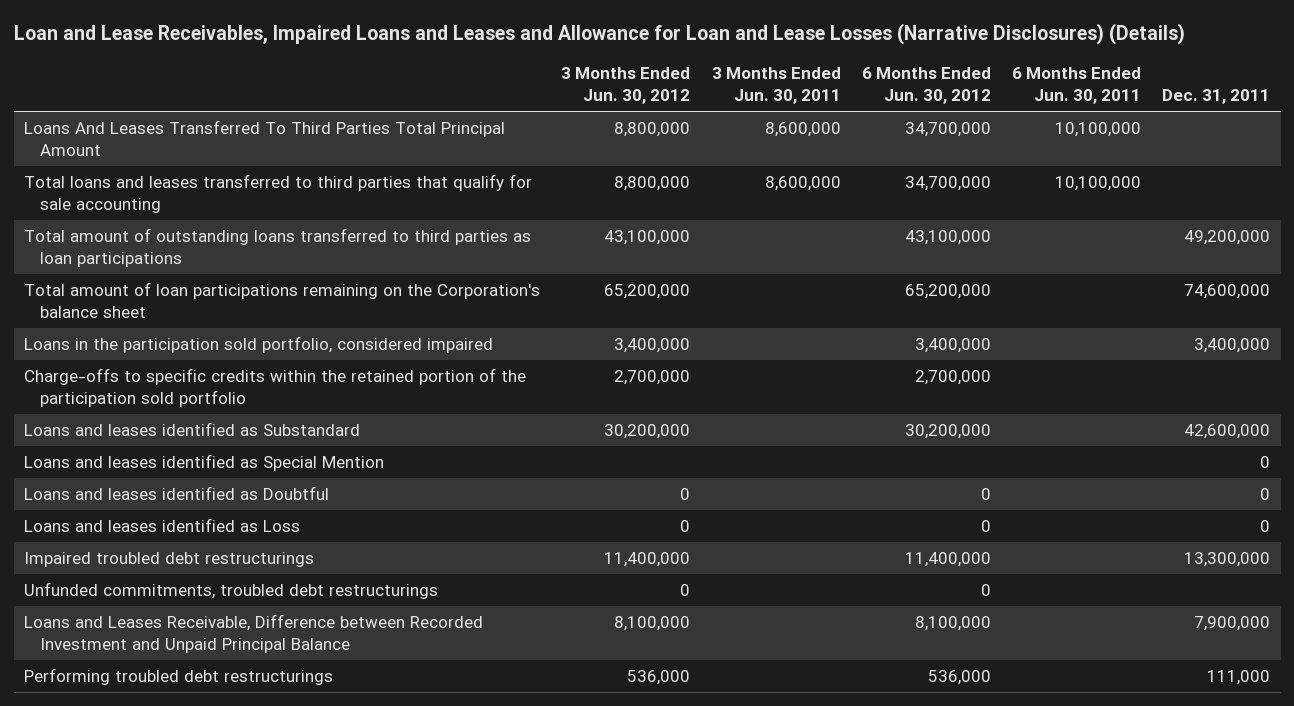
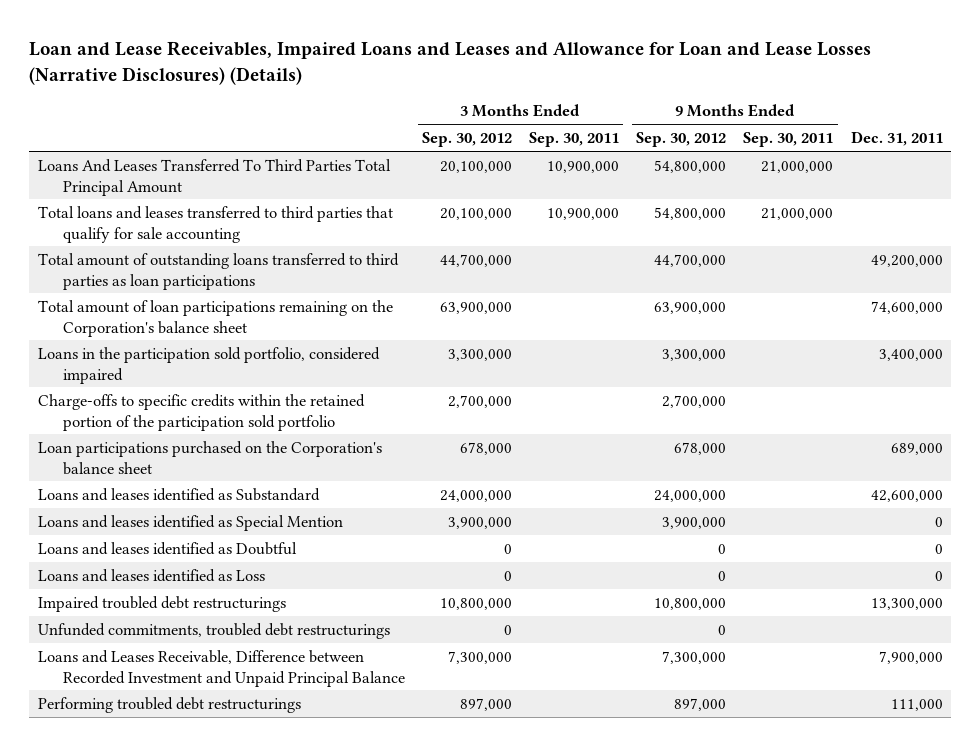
- | 3 Months Ended Jun. 30, 2012 | 3 Months Ended Jun. 30, 2011 | 6 Months Ended Jun. 30, 2012 | 6 Months Ended Jun. 30, 2011 | Dec. 31, 2011
+ | 3 Months Ended Sep. 30, 2012 | 3 Months Ended Sep. 30, 2011 | 9 Months Ended Sep. 30, 2012 | 9 Months Ended Sep. 30, 2011 | Dec. 31, 2011
+ Loan participations purchased on the Corporation's balance sheet | 678,000 | | 678,000 | | 689,000

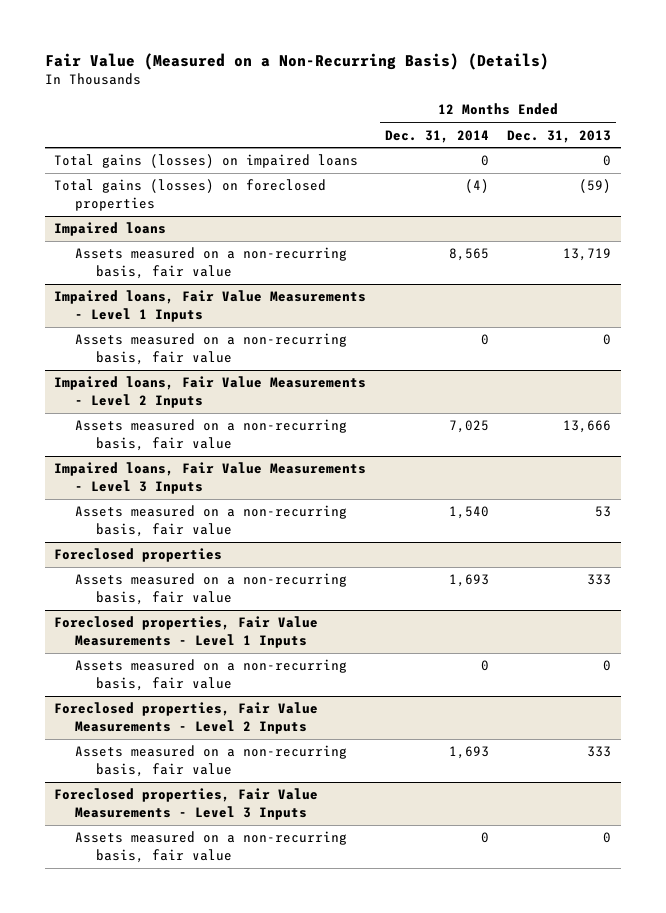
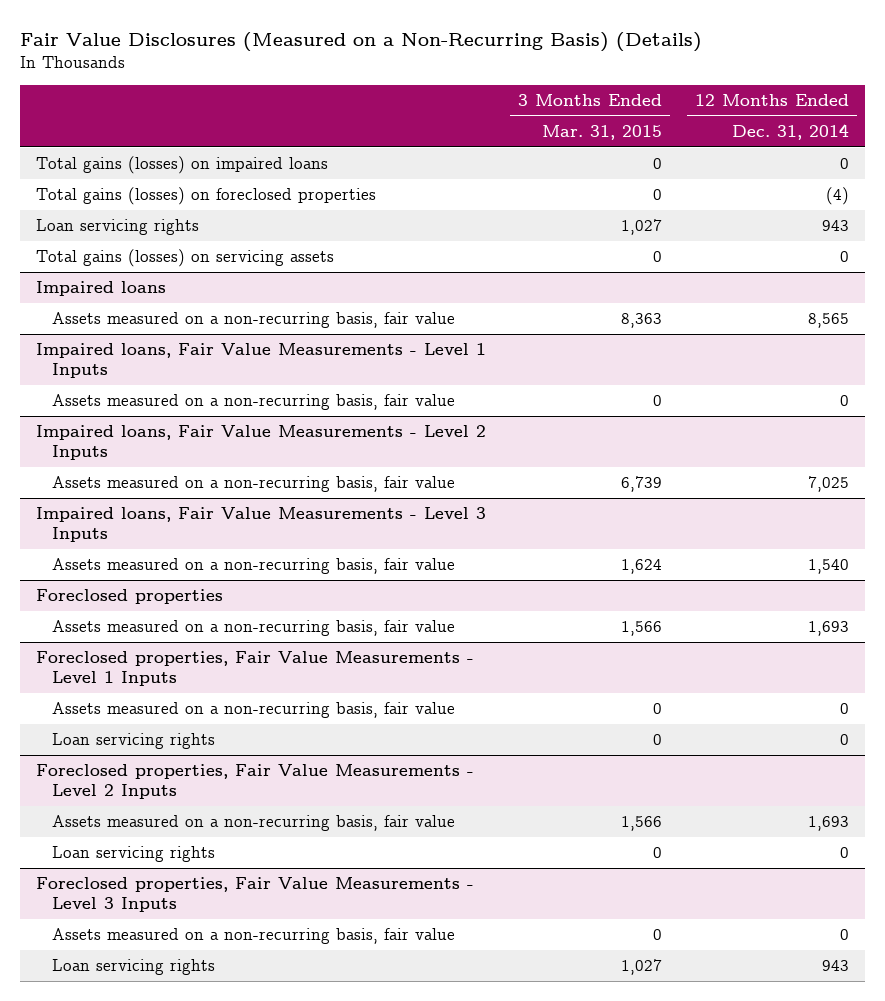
- Fair Value (Measured on a Non-Recurring Basis) (Details)
+ Fair Value Disclosures (Measured on a Non-Recurring Basis) (Details)
- | 12 Months Ended Dec. 31, 2014 | 12 Months Ended Dec. 31, 2013
+ | 3 Months Ended Mar. 31, 2015 | 12 Months Ended Dec. 31, 2014
+ Loan servicing rights | 1,027 | 943
+ Total gains (losses) on servicing assets | 0 | 0
@ Foreclosed properties, Fair Value Measurements - Level 1 Inputs
+ Loan servicing rights | 0 | 0
@ Foreclosed properties, Fair Value Measurements - Level 2 Inputs
+ Loan servicing rights | 0 | 0
@ Foreclosed properties, Fair Value Measurements - Level 3 Inputs
+ Loan servicing rights | 1,027 | 943

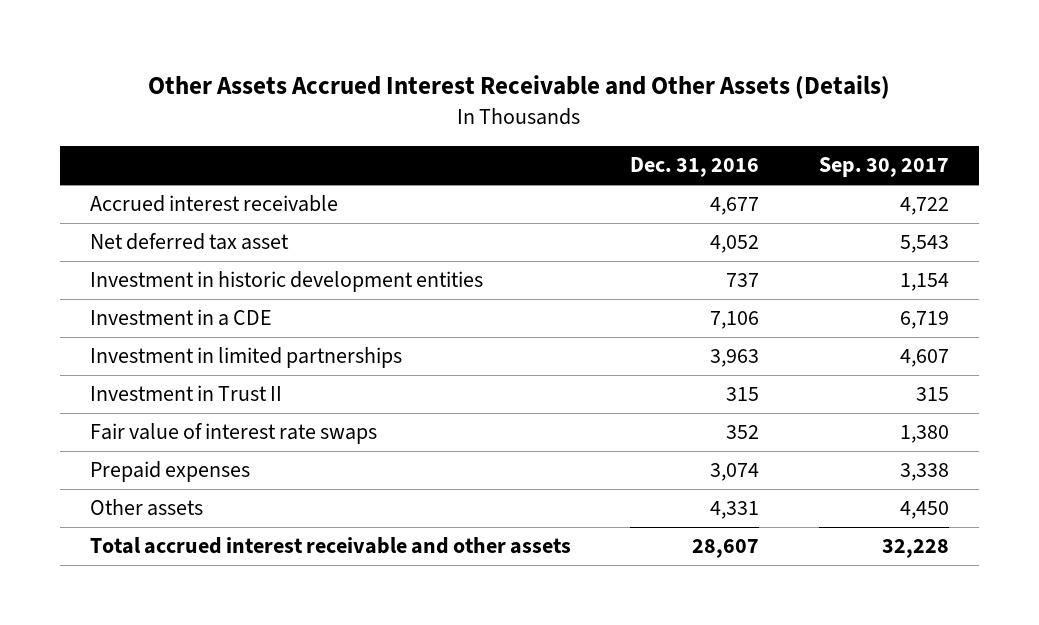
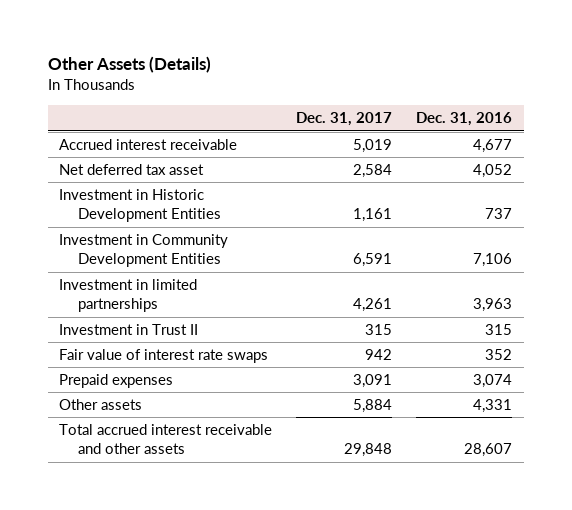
- Other Assets Accrued Interest Receivable and Other Assets (Details)
+ Other Assets (Details)
- | Dec. 31, 2016 | Sep. 30, 2017
+ | Dec. 31, 2017 | Dec. 31, 2016
- Investment in historic development entities | 737 | 1,154
- Investment in a CDE | 7,106 | 6,719
+ Investment in Historic Development Entities | 1,161 | 737
+ Investment in Community Development Entities | 6,591 | 7,106

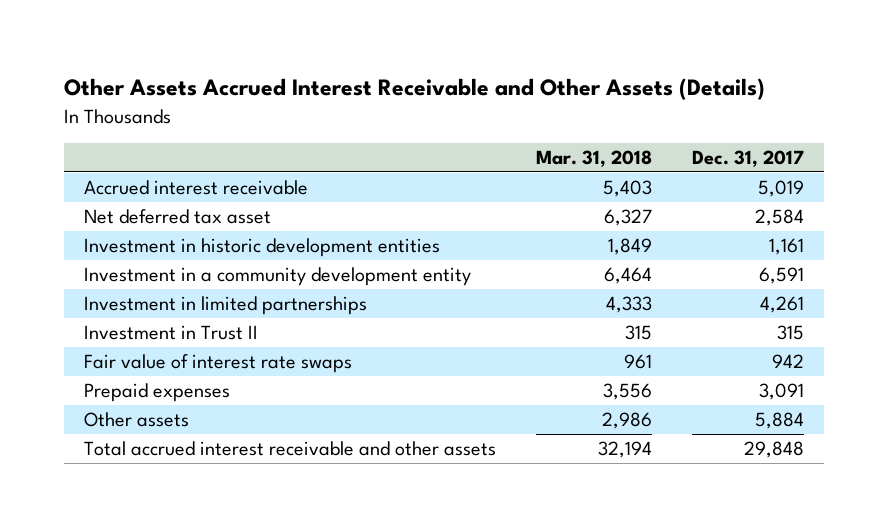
- Other Assets (Details)
+ Other Assets Accrued Interest Receivable and Other Assets (Details)
- | Dec. 31, 2017 | Dec. 31, 2016
+ | Mar. 31, 2018 | Dec. 31, 2017
- Investment in Historic Development Entities | 1,161 | 737
- Investment in Community Development Entities | 6,591 | 7,106
+ Investment in historic development entities | 1,849 | 1,161
+ Investment in a community development entity | 6,464 | 6,591

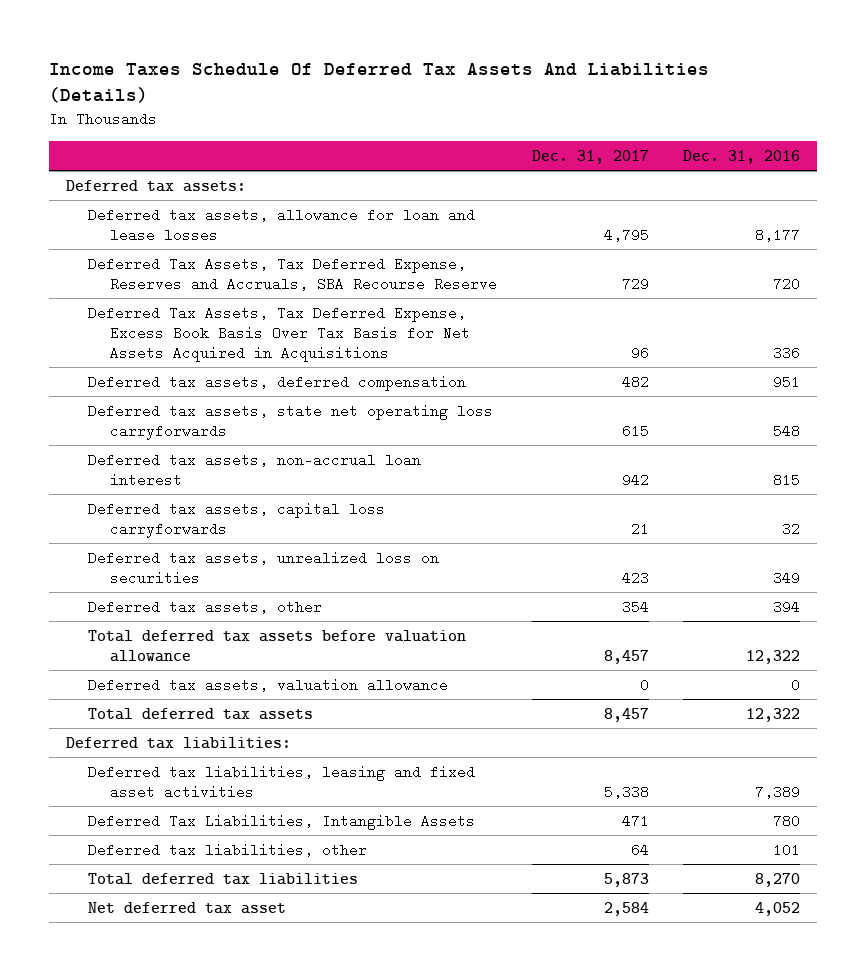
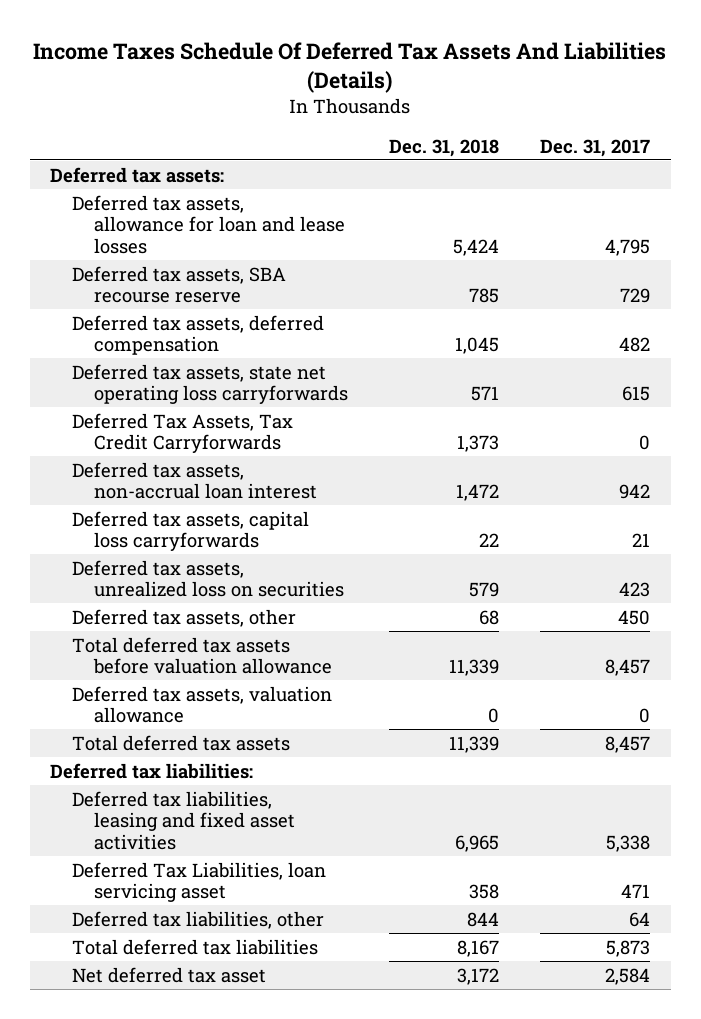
- | Dec. 31, 2017 | Dec. 31, 2016
+ | Dec. 31, 2018 | Dec. 31, 2017
- Deferred Tax Assets, Tax Deferred Expense, Reserves and Accruals, SBA Recourse Reserve | 729 | 720
- Deferred Tax Assets, Tax Deferred Expense, Excess Book Basis Over Tax Basis for Net Assets Acquired in Acquisitions | 96 | 336
+ Deferred tax assets, SBA recourse reserve | 785 | 729
+ Deferred Tax Assets, Tax Credit Carryforwards | 1,373 | 0
- Deferred tax assets, other | 354 | 394
+ Deferred tax assets, other | 68 | 450
- Deferred Tax Liabilities, Intangible Assets | 471 | 780
+ Deferred Tax Liabilities, loan servicing asset | 358 | 471

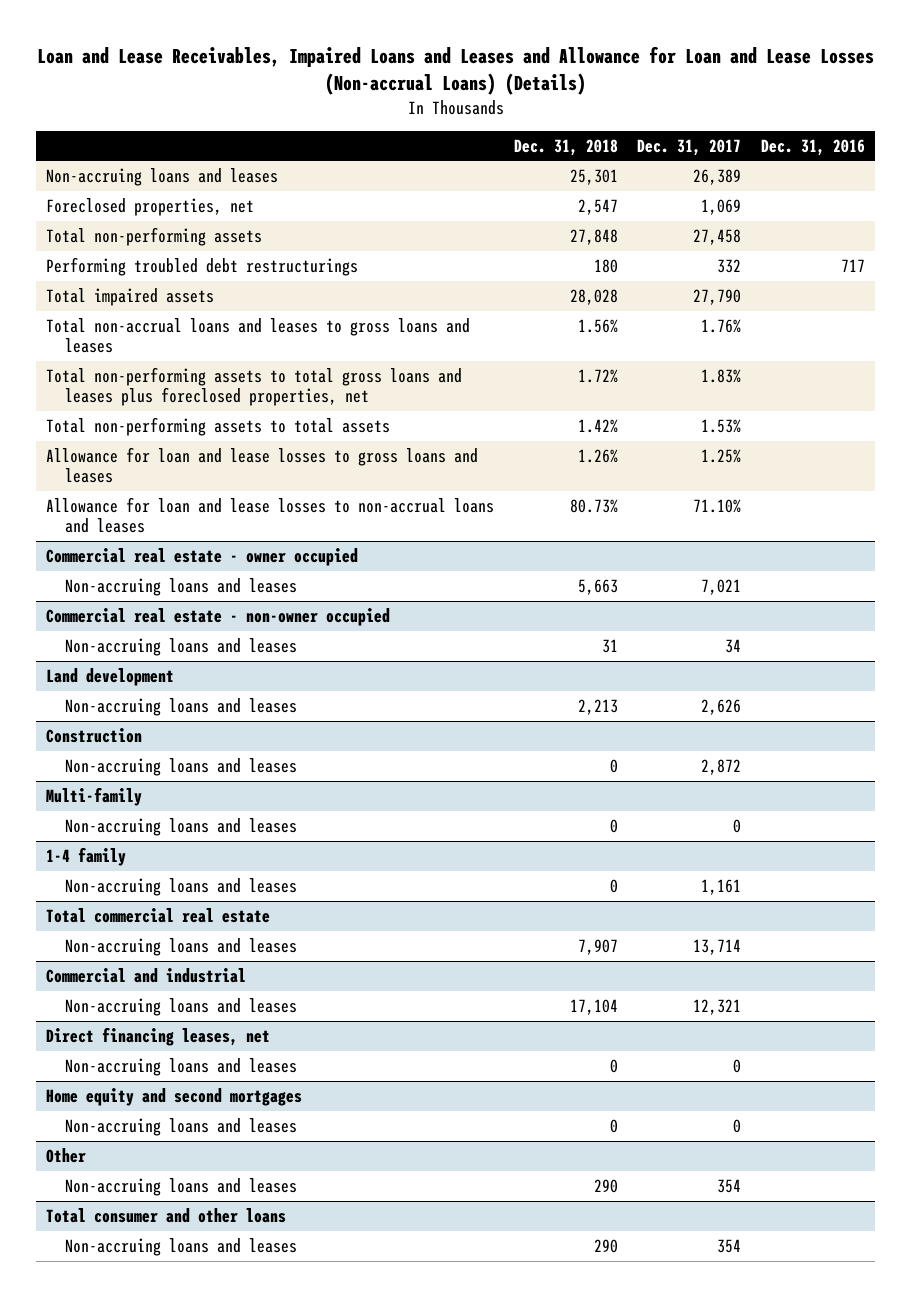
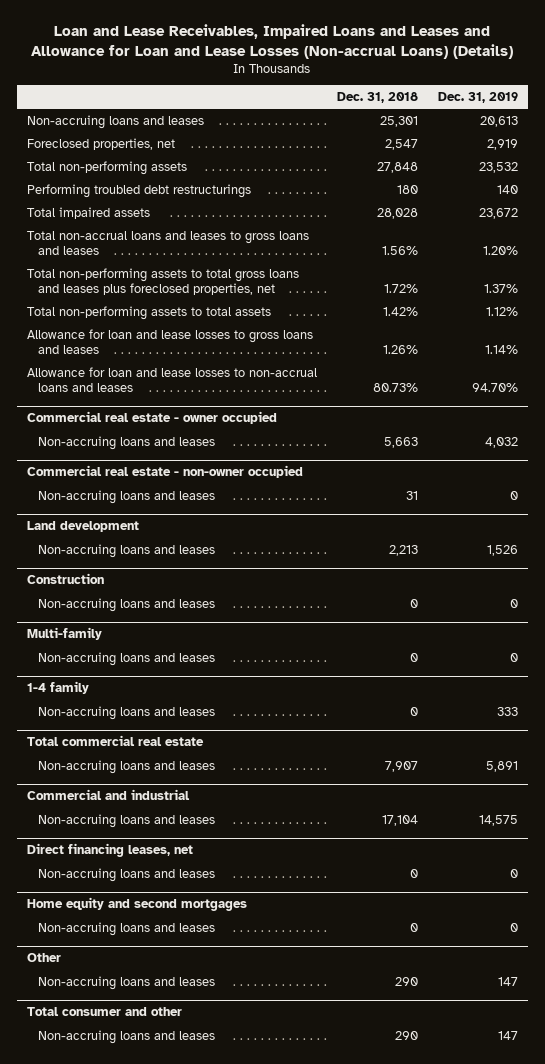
- | Dec. 31, 2018 | Dec. 31, 2017 | Dec. 31, 2016
+ | Dec. 31, 2018 | Dec. 31, 2019
- Total consumer and other loans
+ Total consumer and other

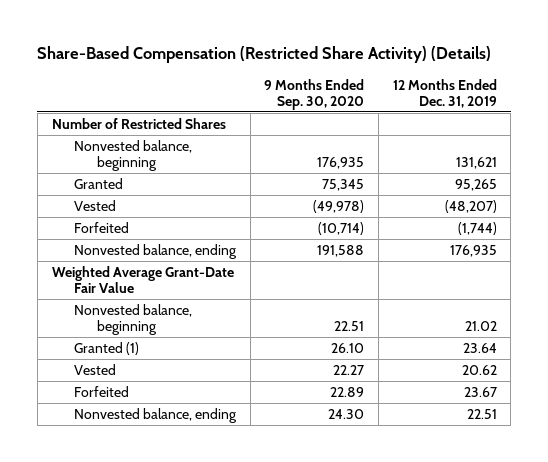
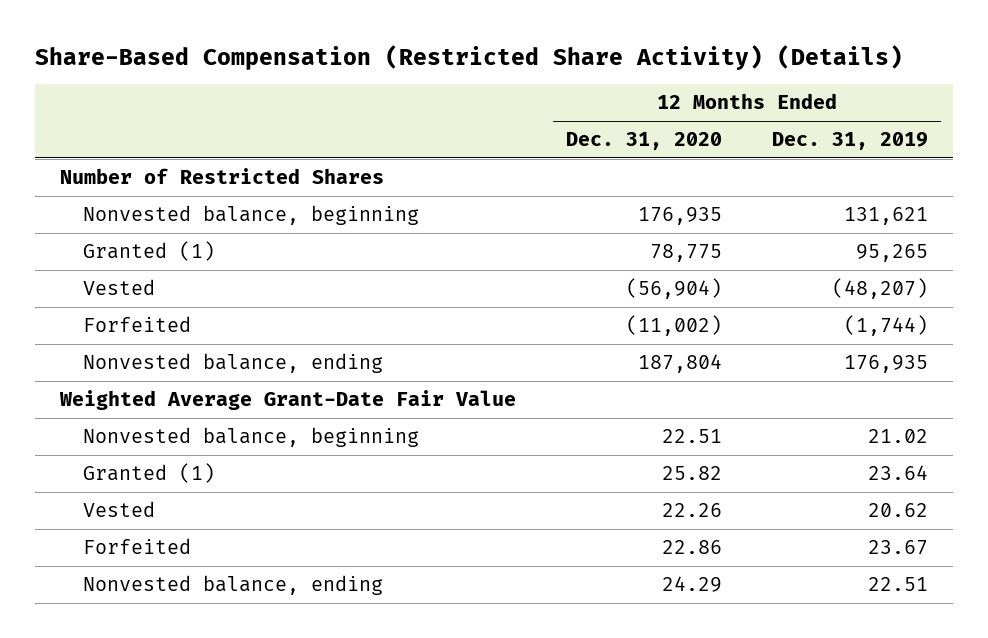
- | 9 Months Ended Sep. 30, 2020 | 12 Months Ended Dec. 31, 2019
+ | 12 Months Ended Dec. 31, 2020 | 12 Months Ended Dec. 31, 2019
- Granted | 75,345 | 95,265
+ Granted (1) | 78,775 | 95,265

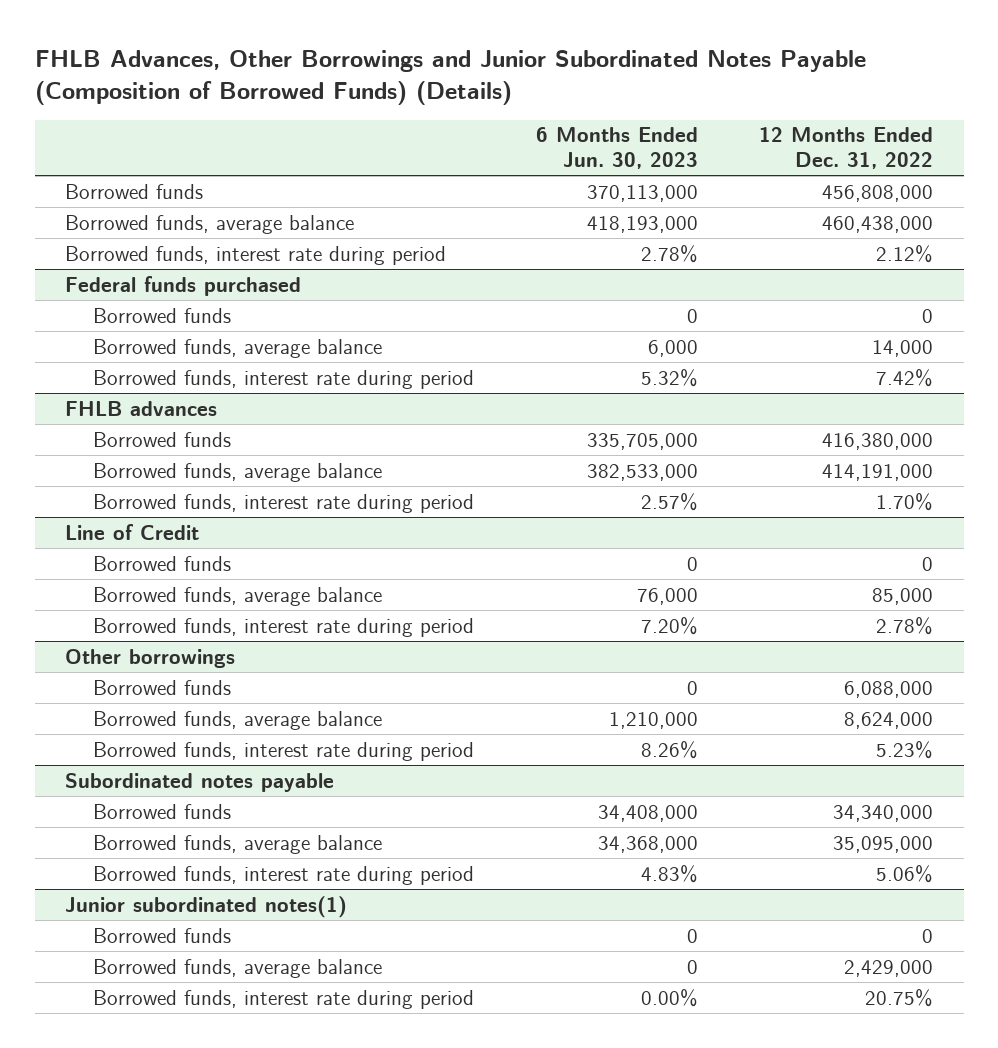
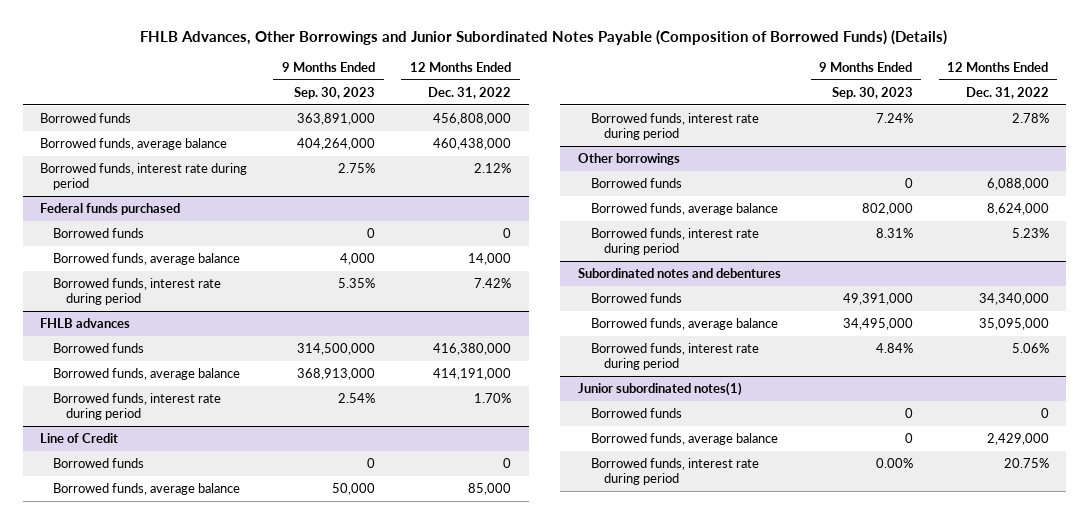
- | 6 Months Ended Jun. 30, 2023 | 12 Months Ended Dec. 31, 2022
+ | 9 Months Ended Sep. 30, 2023 | 12 Months Ended Dec. 31, 2022
- Subordinated notes payable
+ Subordinated notes and debentures

